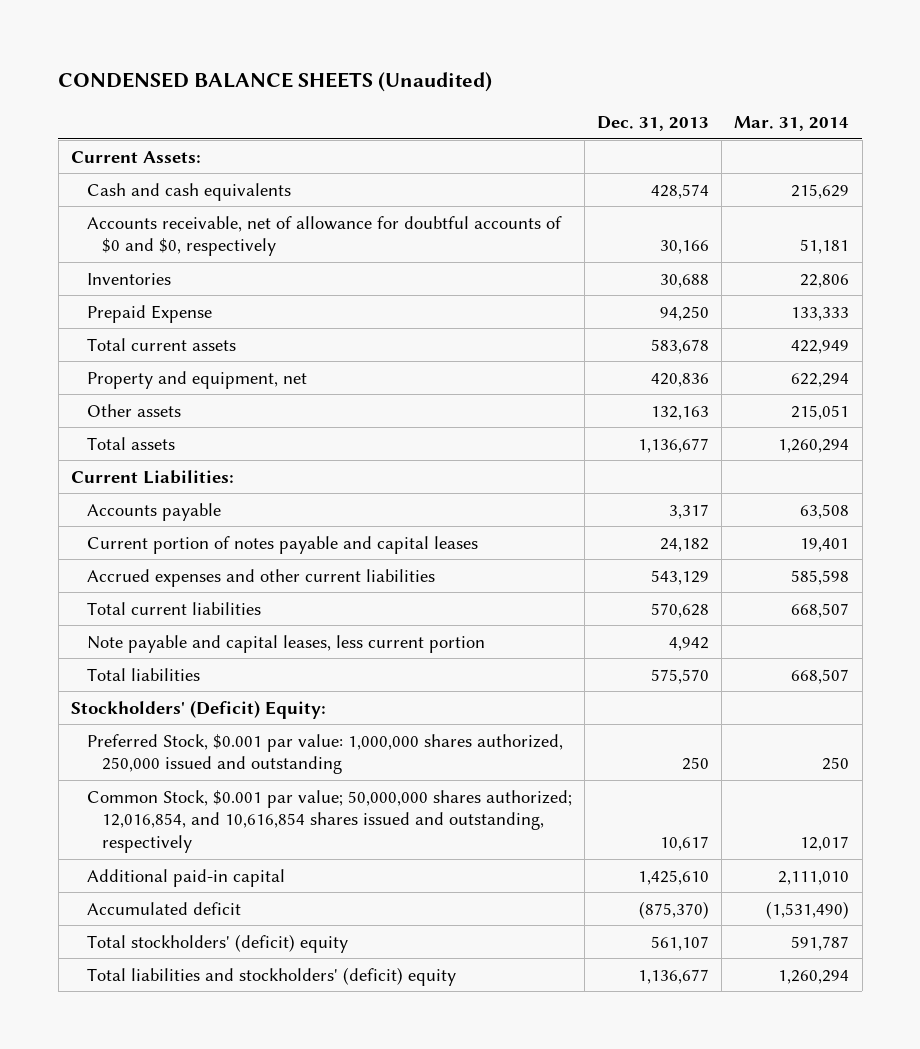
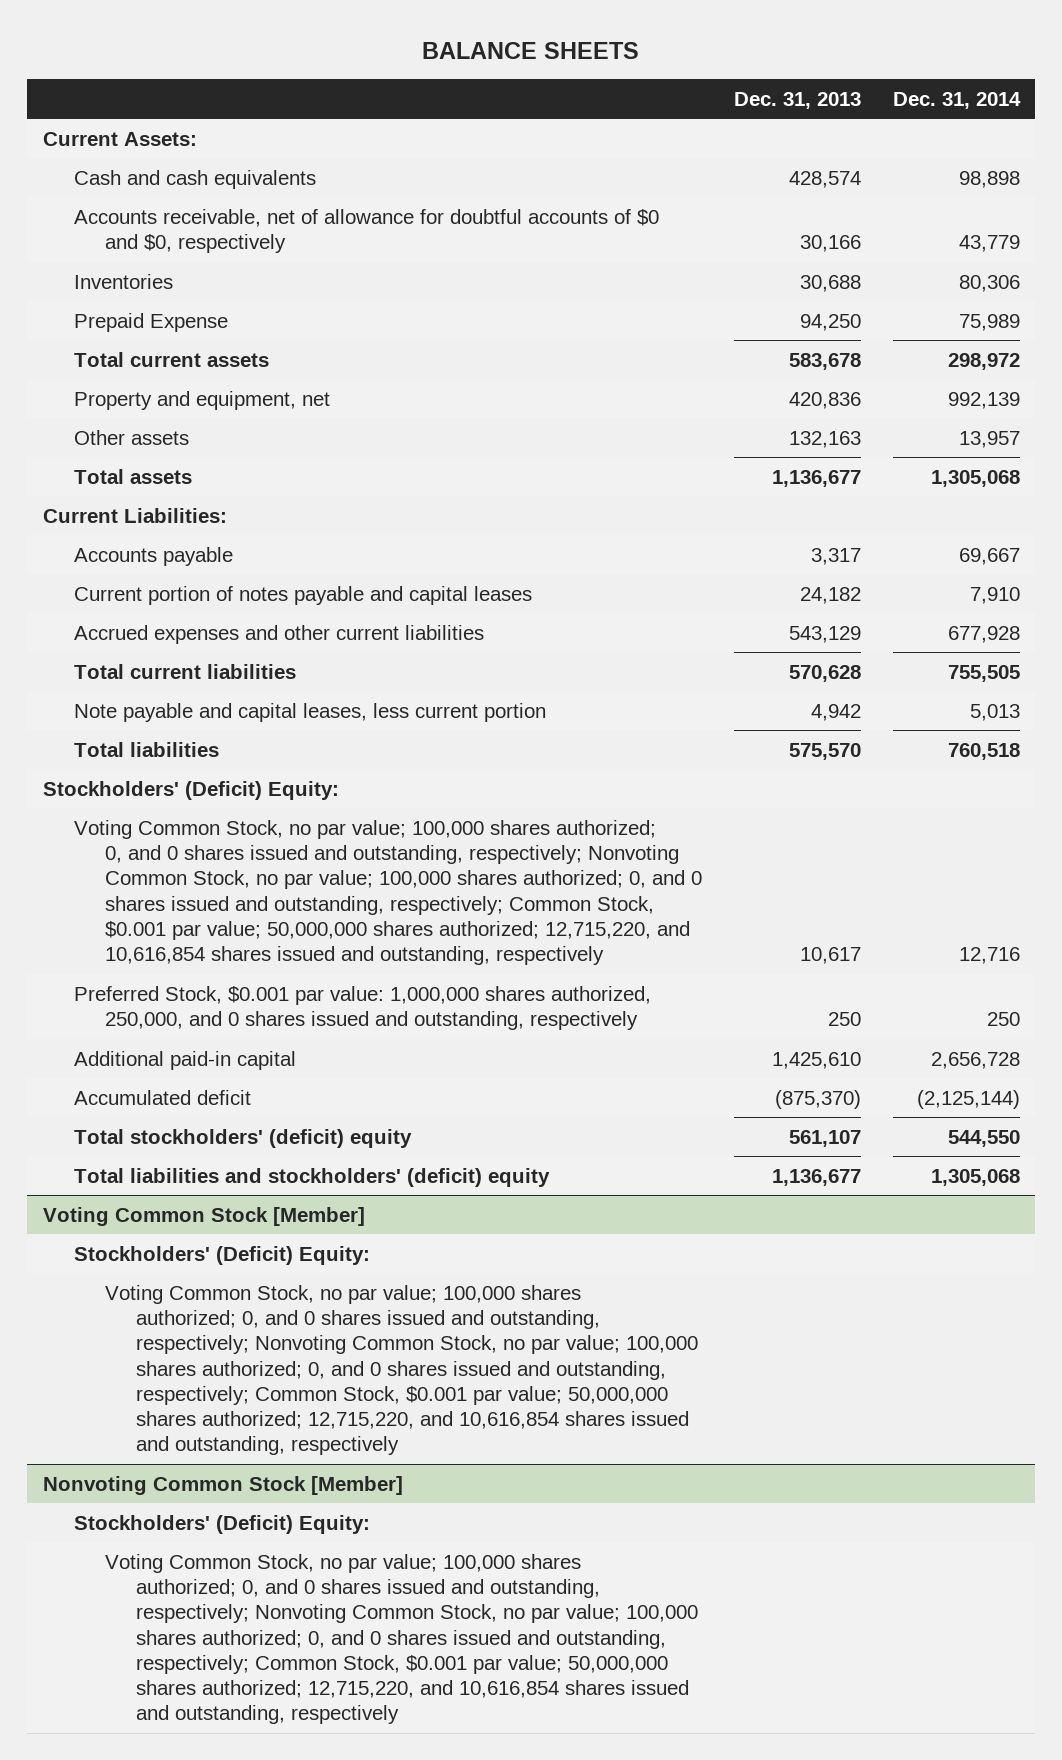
- CONDENSED BALANCE SHEETS (Unaudited)
+ BALANCE SHEETS
- | Dec. 31, 2013 | Mar. 31, 2014
+ | Dec. 31, 2013 | Dec. 31, 2014
- Preferred Stock, $0.001 par value: 1,000,000 shares authorized, 250,000 issued and outstanding | 250 | 250
- Common Stock, $0.001 par value; 50,000,000 shares authorized; 12,016,854, and 10,616,854 shares issued and outstanding, respectively | 10,617 | 12,017
+ Voting Common Stock, no par value; 100,000 shares authorized; 0, and 0 shares issued and outstanding, respectively; Nonvoting Common Stock, no par value; 100,000 shares authorized; 0, and 0 shares issued and outstanding, respectively; Common Stock, $0.001 par value; 50,000,000 shares authorized; 12,715,220, and 10,616,854 shares issued and outstanding, respectively | 10,617 | 12,716
+ Preferred Stock, $0.001 par value: 1,000,000 shares authorized, 250,000, and 0 shares issued and outstanding, respectively | 250 | 250
+ Voting Common Stock [Member]
+ Stockholders' (Deficit) Equity:
+ Voting Common Stock, no par value; 100,000 shares authorized; 0, and 0 shares issued and outstanding, respectively; Nonvoting Common Stock, no par value; 100,000 shares authorized; 0, and 0 shares issued and outstanding, respectively; Common Stock, $0.001 par value; 50,000,000 shares authorized; 12,715,220, and 10,616,854 shares issued and outstanding, respectively
+ Nonvoting Common Stock [Member]
+ Stockholders' (Deficit) Equity:
+ Voting Common Stock, no par value; 100,000 shares authorized; 0, and 0 shares issued and outstanding, respectively; Nonvoting Common Stock, no par value; 100,000 shares authorized; 0, and 0 shares issued and outstanding, respectively; Common Stock, $0.001 par value; 50,000,000 shares authorized; 12,715,220, and 10,616,854 shares issued and outstanding, respectively

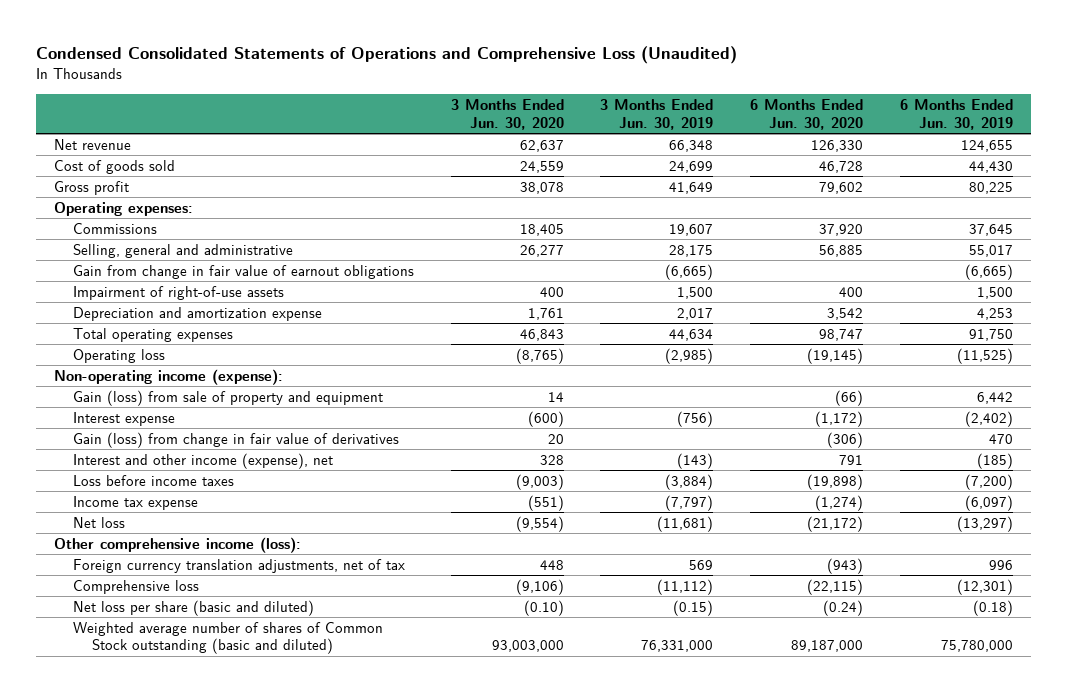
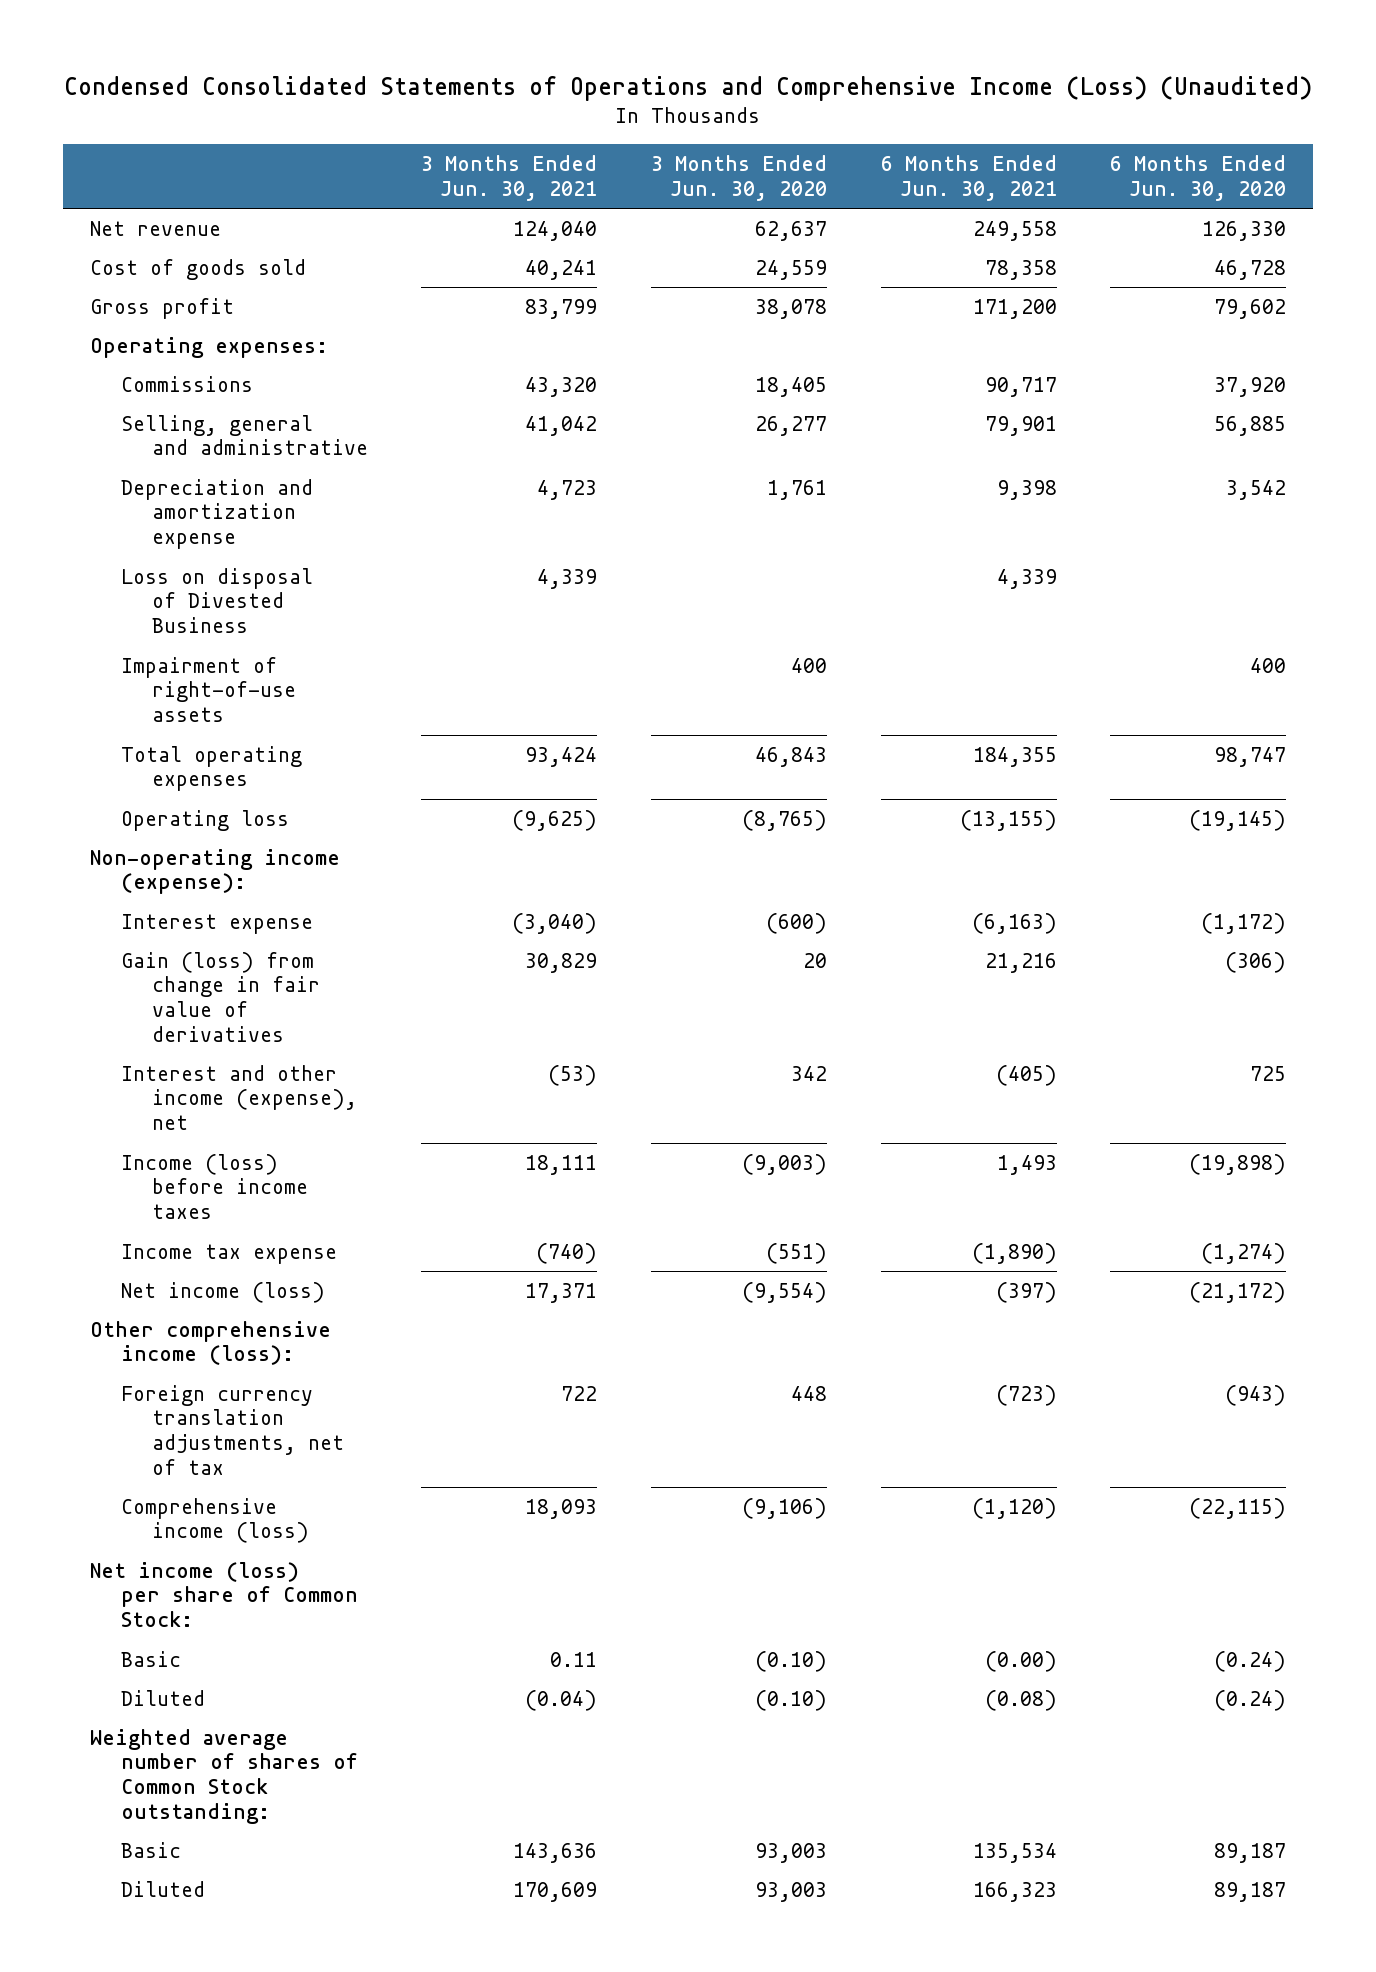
- Condensed Consolidated Statements of Operations and Comprehensive Loss (Unaudited)
+ Condensed Consolidated Statements of Operations and Comprehensive Income (Loss) (Unaudited)
- | 3 Months Ended Jun. 30, 2020 | 3 Months Ended Jun. 30, 2019 | 6 Months Ended Jun. 30, 2020 | 6 Months Ended Jun. 30, 2019
+ | 3 Months Ended Jun. 30, 2021 | 3 Months Ended Jun. 30, 2020 | 6 Months Ended Jun. 30, 2021 | 6 Months Ended Jun. 30, 2020
- Gain from change in fair value of earnout obligations | | (6,665) | | (6,665)
+ Loss on disposal of Divested Business | 4,339 | | 4,339 |
moved down: Impairment of right-of-use assets | | 400 | | 400
- Gain (loss) from sale of property and equipment | 14 | | (66) | 6,442
- Interest and other income (expense), net | 328 | (143) | 791 | (185)
- Loss before income taxes | (9,003) | (3,884) | (19,898) | (7,200)
+ Interest and other income (expense), net | (53) | 342 | (405) | 725
+ Income (loss) before income taxes | 18,111 | (9,003) | 1,493 | (19,898)
- Net loss | (9,554) | (11,681) | (21,172) | (13,297)
+ Net income (loss) | 17,371 | (9,554) | (397) | (21,172)
- Comprehensive loss | (9,106) | (11,112) | (22,115) | (12,301)
- Net loss per share (basic and diluted) | (0.10) | (0.15) | (0.24) | (0.18)
- Weighted average number of shares of Common Stock outstanding (basic and diluted) | 93,003,000 | 76,331,000 | 89,187,000 | 75,780,000
+ Comprehensive income (loss) | 18,093 | (9,106) | (1,120) | (22,115)
+ Net income (loss) per share of Common Stock:
+ Basic | 0.11 | (0.10) | (0.00) | (0.24)
+ Diluted | (0.04) | (0.10) | (0.08) | (0.24)
+ Weighted average number of shares of Common Stock outstanding:
+ Basic | 143,636 | 93,003 | 135,534 | 89,187
+ Diluted | 170,609 | 93,003 | 166,323 | 89,187

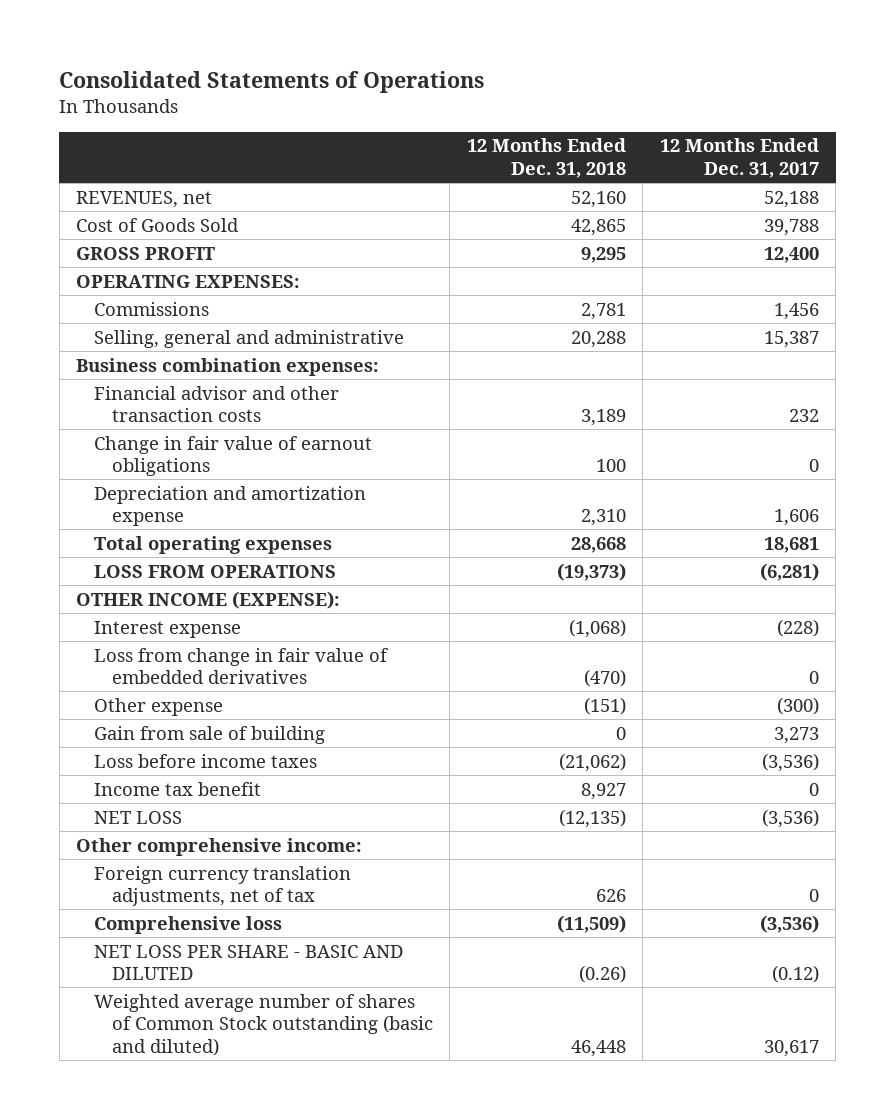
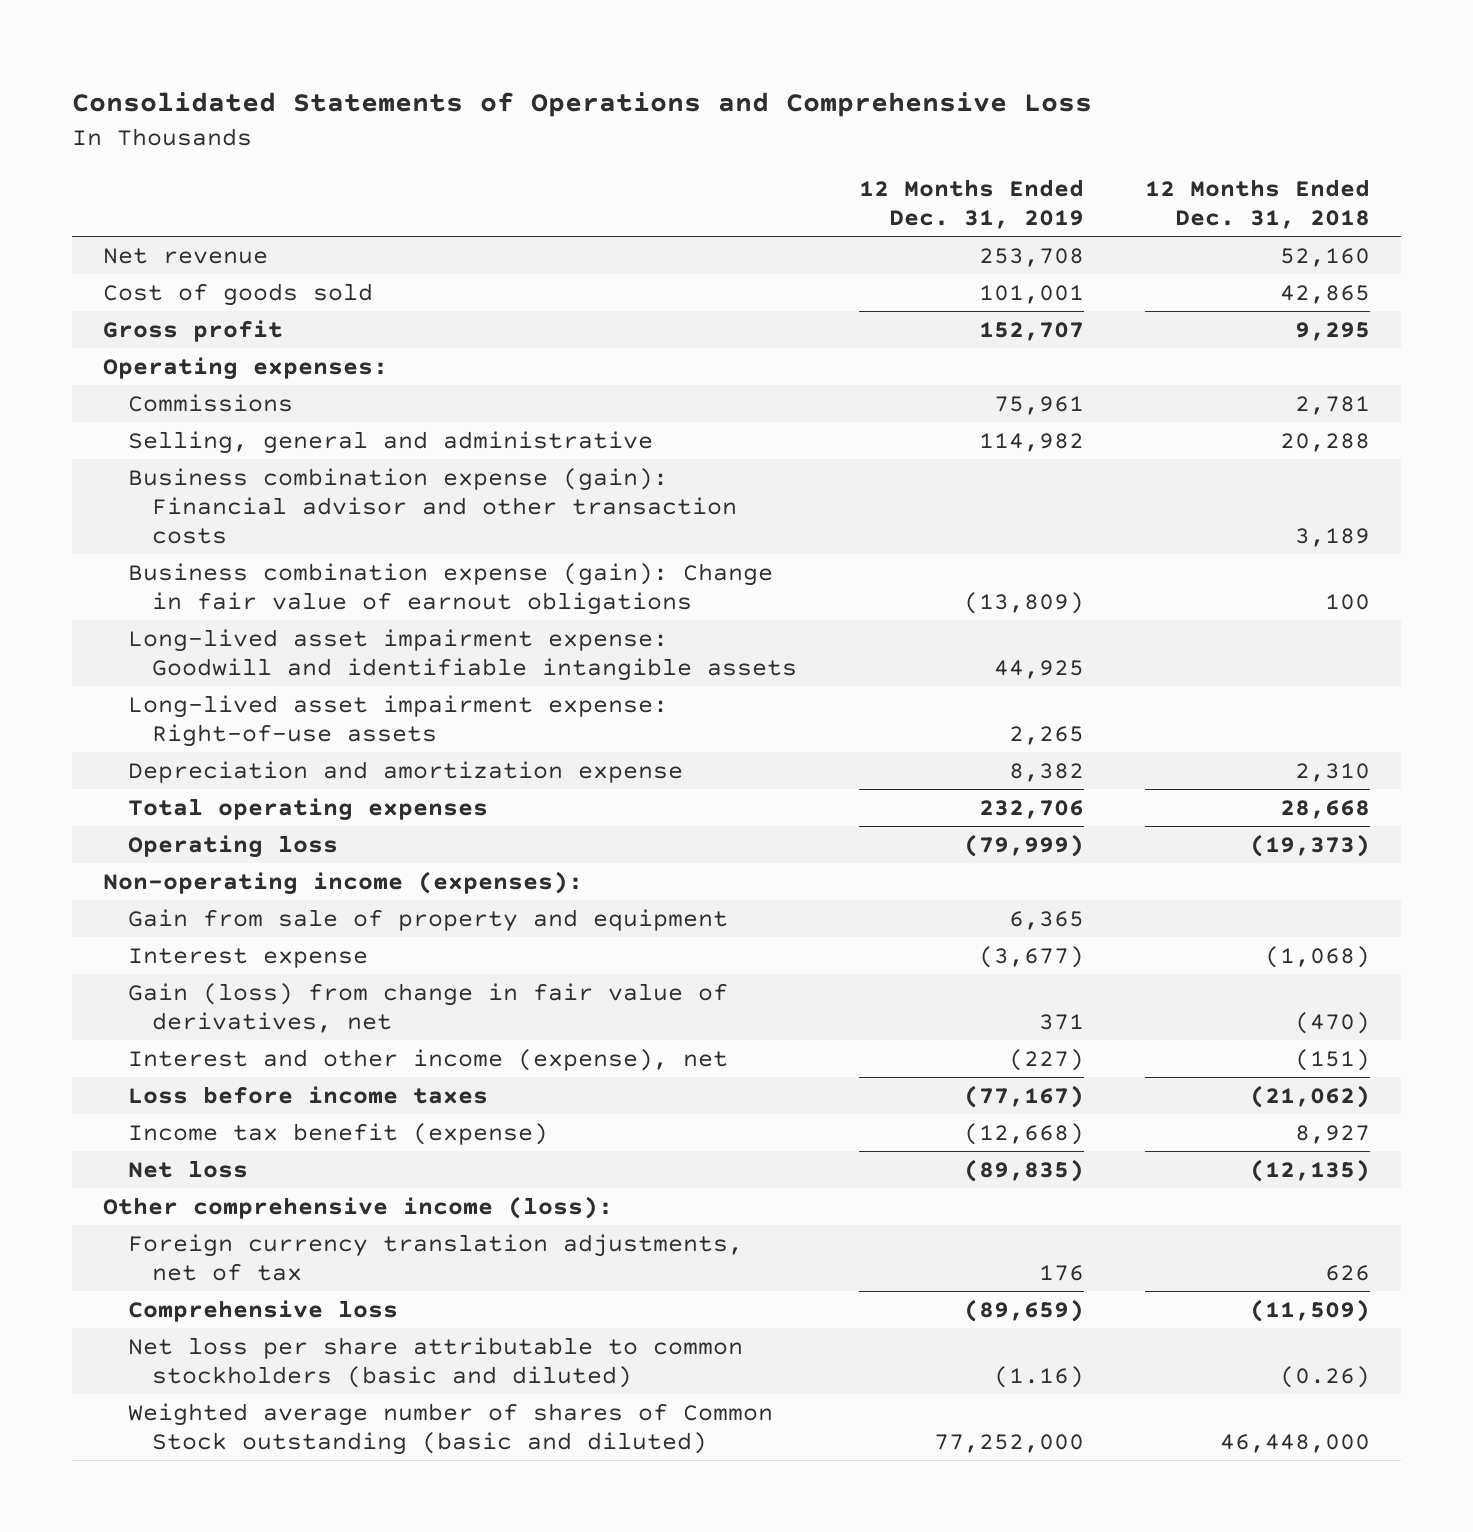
- Consolidated Statements of Operations
+ Consolidated Statements of Operations and Comprehensive Loss
- | 12 Months Ended Dec. 31, 2018 | 12 Months Ended Dec. 31, 2017
+ | 12 Months Ended Dec. 31, 2019 | 12 Months Ended Dec. 31, 2018
- REVENUES, net | 52,160 | 52,188
- Cost of Goods Sold | 42,865 | 39,788
- GROSS PROFIT | 9,295 | 12,400
- OPERATING EXPENSES:
+ Net revenue | 253,708 | 52,160
+ Cost of goods sold | 101,001 | 42,865
+ Gross profit | 152,707 | 9,295
+ Operating expenses:
- Business combination expenses:
- Financial advisor and other transaction costs | 3,189 | 232
- Change in fair value of earnout obligations | 100 | 0
+ Business combination expense (gain): Financial advisor and other transaction costs | | 3,189
+ Business combination expense (gain): Change in fair value of earnout obligations | (13,809) | 100
+ Long-lived asset impairment expense: Goodwill and identifiable intangible assets | 44,925 |
+ Long-lived asset impairment expense: Right-of-use assets | 2,265 |
- LOSS FROM OPERATIONS | (19,373) | (6,281)
- OTHER INCOME (EXPENSE):
+ Operating loss | (79,999) | (19,373)
+ Non-operating income (expenses):
+ Gain from sale of property and equipment | 6,365 |
- Loss from change in fair value of embedded derivatives | (470) | 0
- Other expense | (151) | (300)
- Gain from sale of building | 0 | 3,273
+ Gain (loss) from change in fair value of derivatives, net | 371 | (470)
+ Interest and other income (expense), net | (227) | (151)
- Income tax benefit | 8,927 | 0
- NET LOSS | (12,135) | (3,536)
- Other comprehensive income:
+ Income tax benefit (expense) | (12,668) | 8,927
+ Net loss | (89,835) | (12,135)
+ Other comprehensive income (loss):
- NET LOSS PER SHARE - BASIC AND DILUTED | (0.26) | (0.12)
- Weighted average number of shares of Common Stock outstanding (basic and diluted) | 46,448 | 30,617
+ Net loss per share attributable to common stockholders (basic and diluted) | (1.16) | (0.26)
+ Weighted average number of shares of Common Stock outstanding (basic and diluted) | 77,252,000 | 46,448,000

